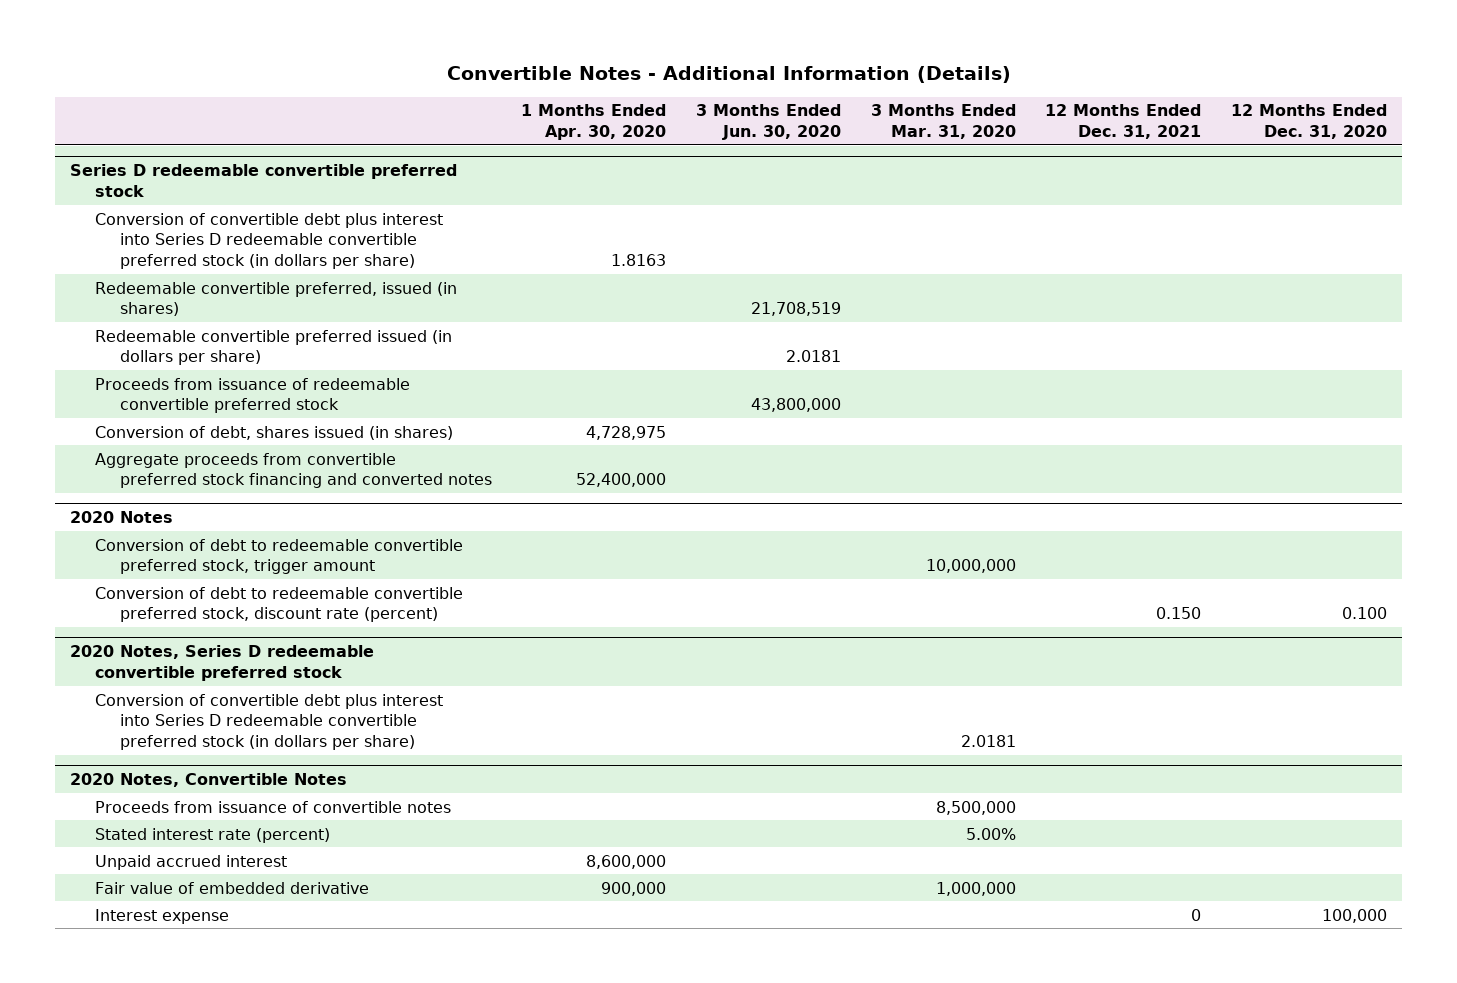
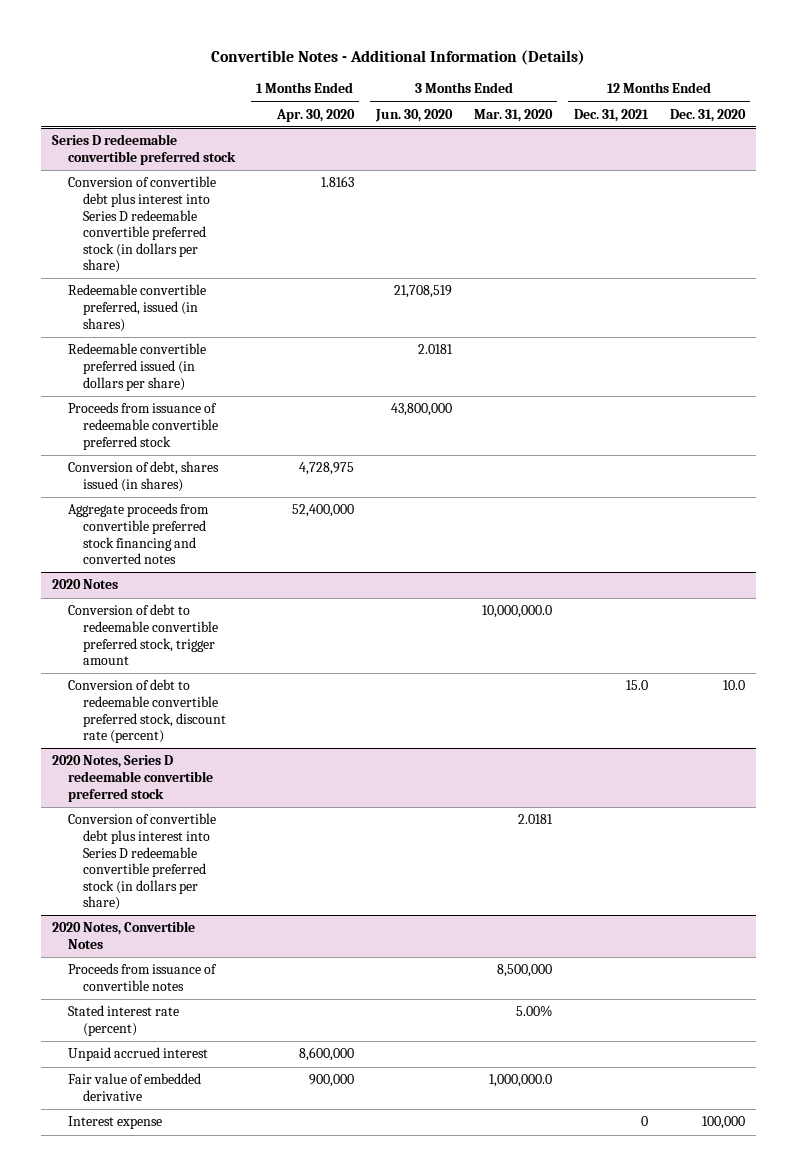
@ 2020 Notes
- Conversion of debt to redeemable convertible preferred stock, trigger amount | | | 10,000,000 | |
- Conversion of debt to redeemable convertible preferred stock, discount rate (percent) | | | | 0.150 | 0.100
+ Conversion of debt to redeemable convertible preferred stock, trigger amount | | | 10,000,000.0 | |
+ Conversion of debt to redeemable convertible preferred stock, discount rate (percent) | | | | 15.0 | 10.0
@ 2020 Notes, Convertible Notes
- Fair value of embedded derivative | 900,000 | | 1,000,000 | |
+ Fair value of embedded derivative | 900,000 | | 1,000,000.0 | |

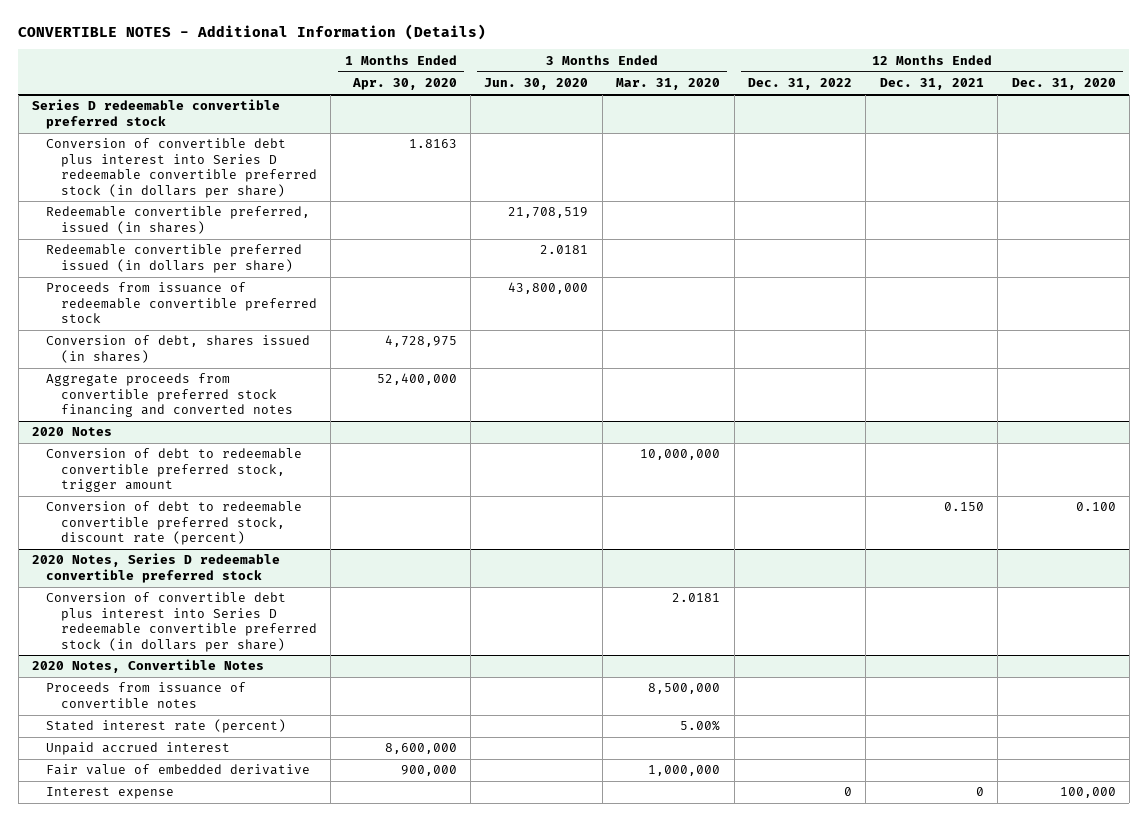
- Convertible Notes - Additional Information (Details)
+ CONVERTIBLE NOTES - Additional Information (Details)
- | 1 Months Ended Apr. 30, 2020 | 3 Months Ended Jun. 30, 2020 | 3 Months Ended Mar. 31, 2020 | 12 Months Ended Dec. 31, 2021 | 12 Months Ended Dec. 31, 2020
+ | 1 Months Ended Apr. 30, 2020 | 3 Months Ended Jun. 30, 2020 | 3 Months Ended Mar. 31, 2020 | 12 Months Ended Dec. 31, 2022 | 12 Months Ended Dec. 31, 2021 | 12 Months Ended Dec. 31, 2020
@ 2020 Notes
- Conversion of debt to redeemable convertible preferred stock, trigger amount | | | 10,000,000.0 | |
- Conversion of debt to redeemable convertible preferred stock, discount rate (percent) | | | | 15.0 | 10.0
+ Conversion of debt to redeemable convertible preferred stock, trigger amount | | | 10,000,000 | | |
+ Conversion of debt to redeemable convertible preferred stock, discount rate (percent) | | | | | 0.150 | 0.100
@ 2020 Notes, Convertible Notes
- Fair value of embedded derivative | 900,000 | | 1,000,000.0 | |
+ Fair value of embedded derivative | 900,000 | | 1,000,000 | | |

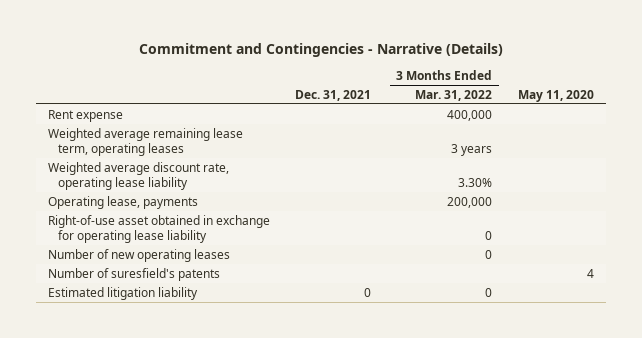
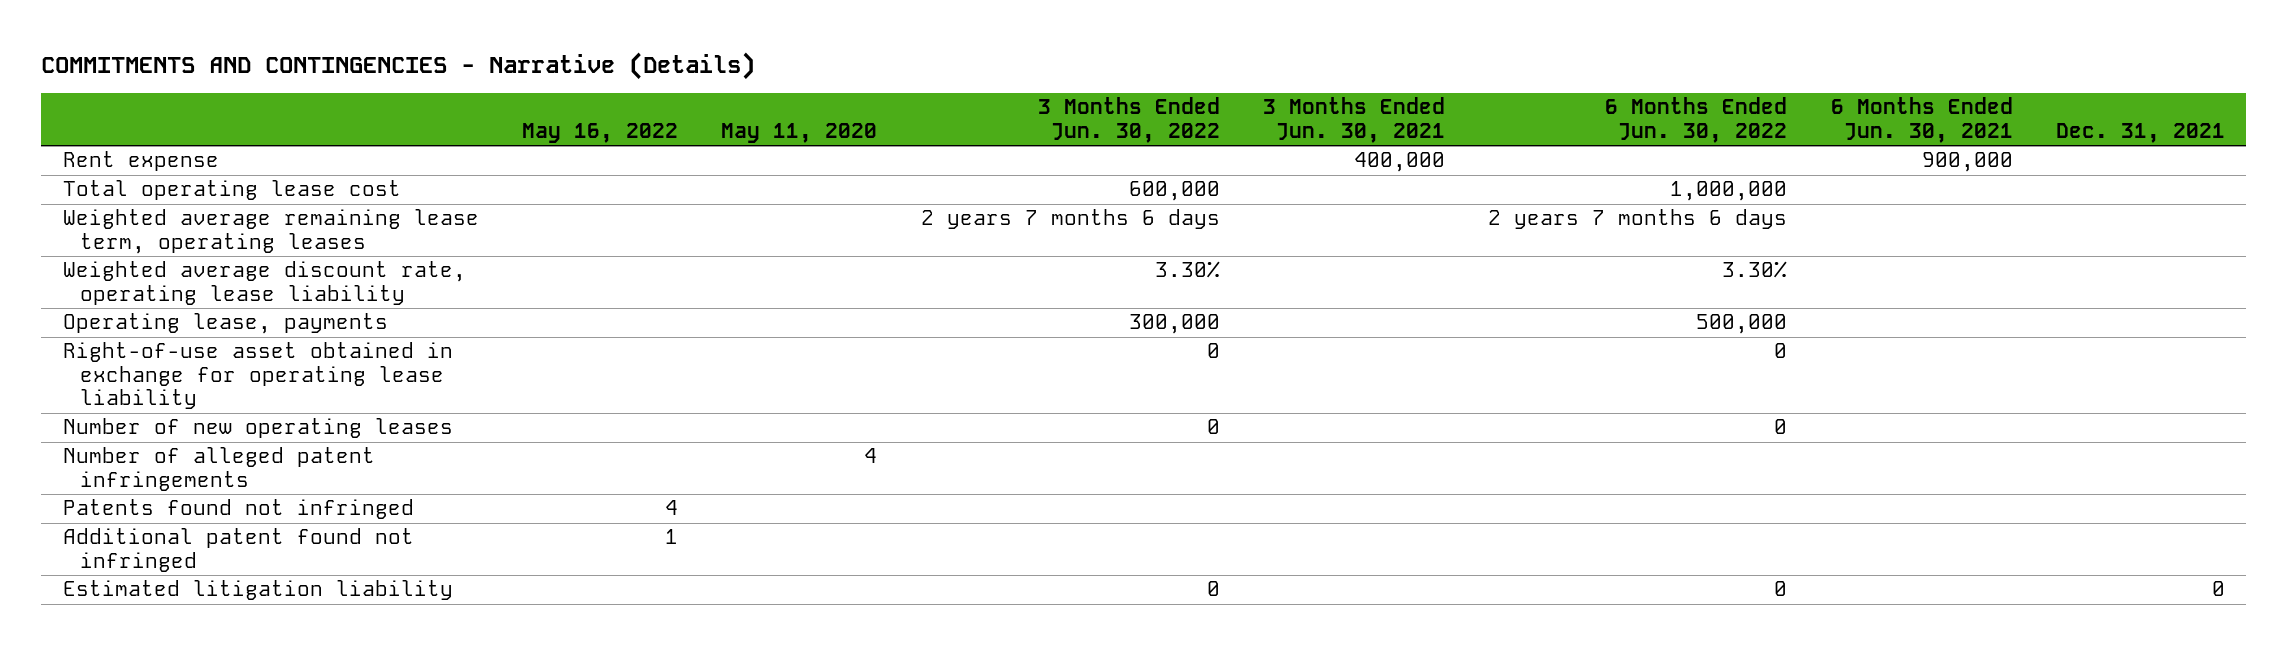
- Commitment and Contingencies - Narrative (Details)
+ COMMITMENTS AND CONTINGENCIES - Narrative (Details)
- | Dec. 31, 2021 | 3 Months Ended Mar. 31, 2022 | May 11, 2020
+ | May 16, 2022 | May 11, 2020 | 3 Months Ended Jun. 30, 2022 | 3 Months Ended Jun. 30, 2021 | 6 Months Ended Jun. 30, 2022 | 6 Months Ended Jun. 30, 2021 | Dec. 31, 2021
+ Total operating lease cost | | | 600,000 | | 1,000,000 | |
- Number of suresfield's patents | | | 4
+ Number of alleged patent infringements | | 4 | | | | |
+ Patents found not infringed | 4 | | | | | |
+ Additional patent found not infringed | 1 | | | | | |

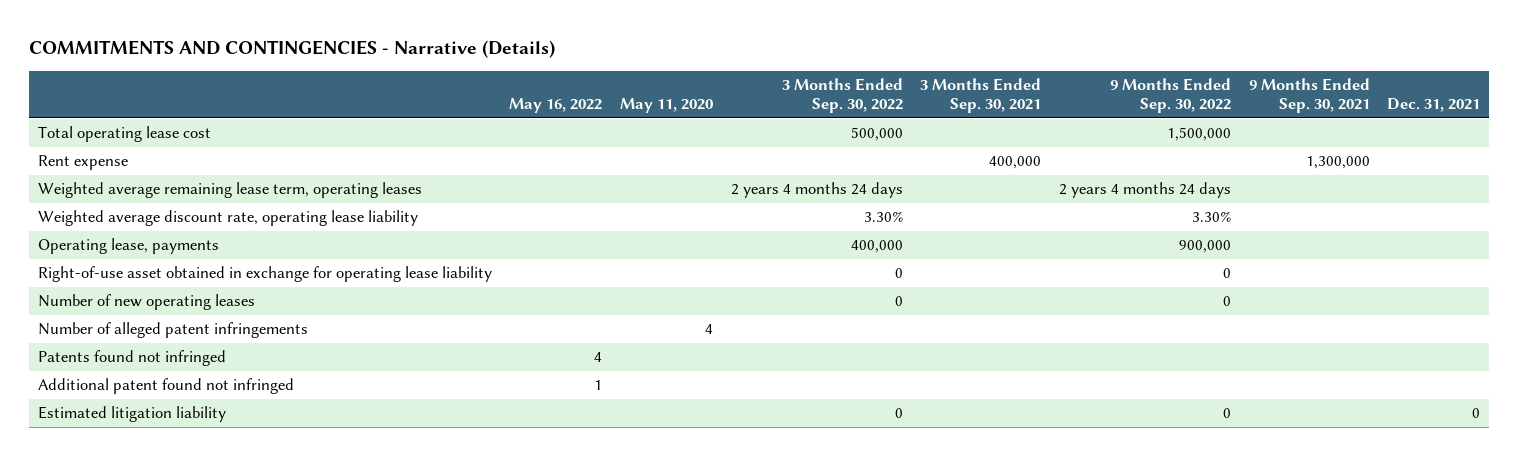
- | May 16, 2022 | May 11, 2020 | 3 Months Ended Jun. 30, 2022 | 3 Months Ended Jun. 30, 2021 | 6 Months Ended Jun. 30, 2022 | 6 Months Ended Jun. 30, 2021 | Dec. 31, 2021
+ | May 16, 2022 | May 11, 2020 | 3 Months Ended Sep. 30, 2022 | 3 Months Ended Sep. 30, 2021 | 9 Months Ended Sep. 30, 2022 | 9 Months Ended Sep. 30, 2021 | Dec. 31, 2021
moved down: Rent expense | | | | 400,000 | | 1,300,000 |

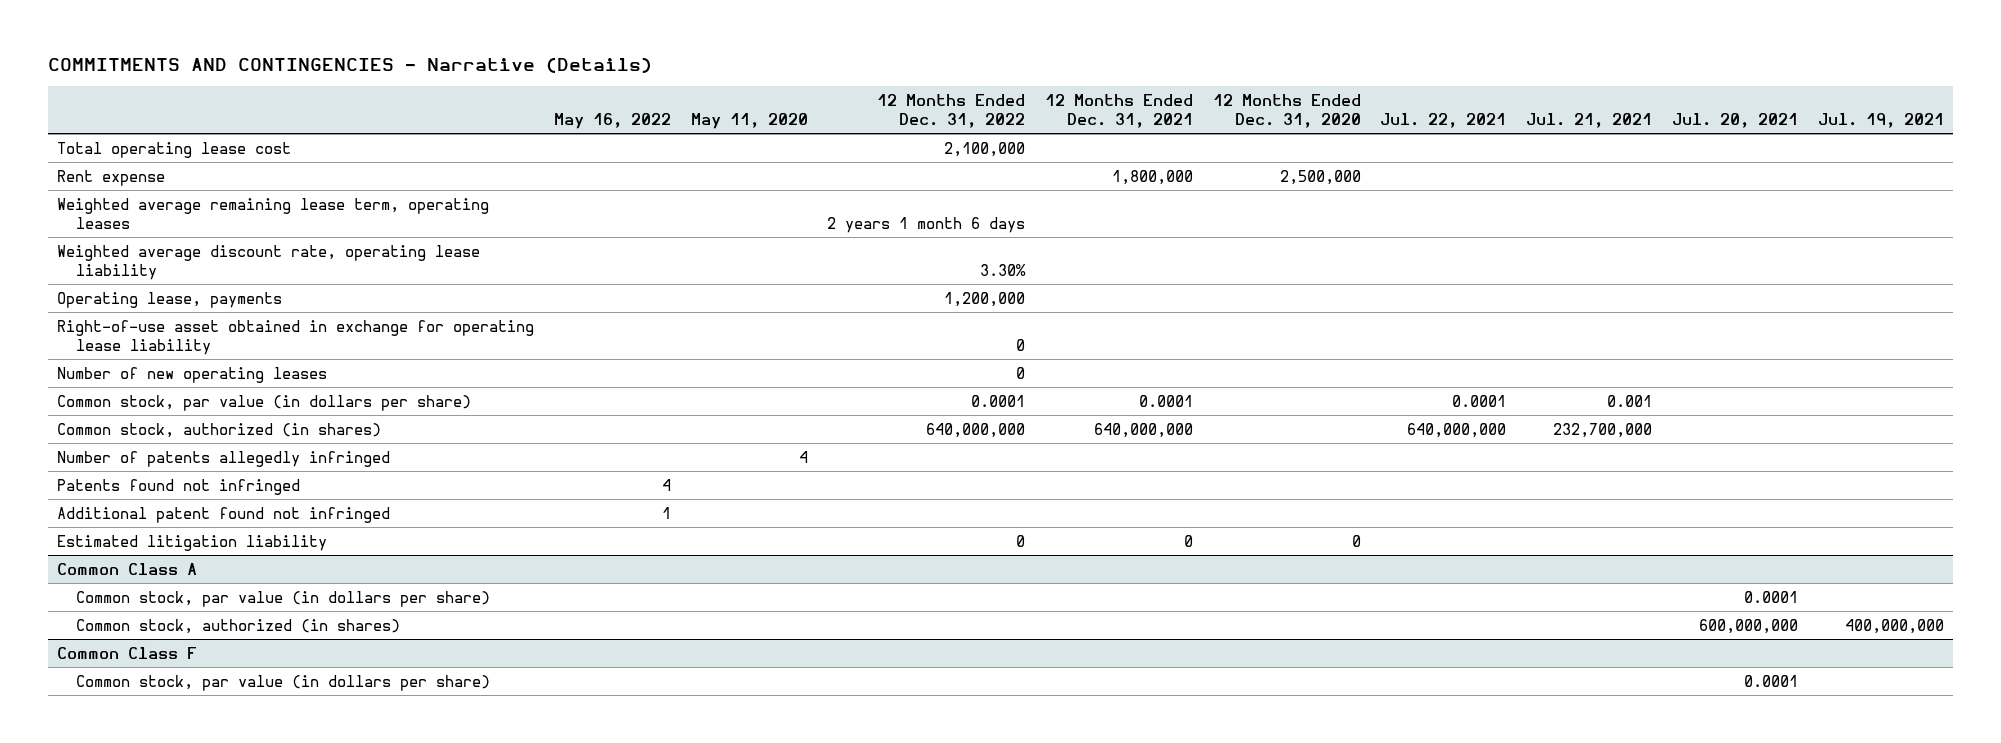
- | May 16, 2022 | May 11, 2020 | 3 Months Ended Sep. 30, 2022 | 3 Months Ended Sep. 30, 2021 | 9 Months Ended Sep. 30, 2022 | 9 Months Ended Sep. 30, 2021 | Dec. 31, 2021
+ | May 16, 2022 | May 11, 2020 | 12 Months Ended Dec. 31, 2022 | 12 Months Ended Dec. 31, 2021 | 12 Months Ended Dec. 31, 2020 | Jul. 22, 2021 | Jul. 21, 2021 | Jul. 20, 2021 | Jul. 19, 2021
- Number of alleged patent infringements | | 4 | | | | |
+ Common stock, par value (in dollars per share) | | | 0.0001 | 0.0001 | | 0.0001 | 0.001 | |
+ Common stock, authorized (in shares) | | | 640,000,000 | 640,000,000 | | 640,000,000 | 232,700,000 | |
+ Number of patents allegedly infringed | | 4 | | | | | | |
+ Common Class A
+ Common stock, par value (in dollars per share) | | | | | | | | 0.0001 |
+ Common stock, authorized (in shares) | | | | | | | | 600,000,000 | 400,000,000
+ Common Class F
+ Common stock, par value (in dollars per share) | | | | | | | | 0.0001 |

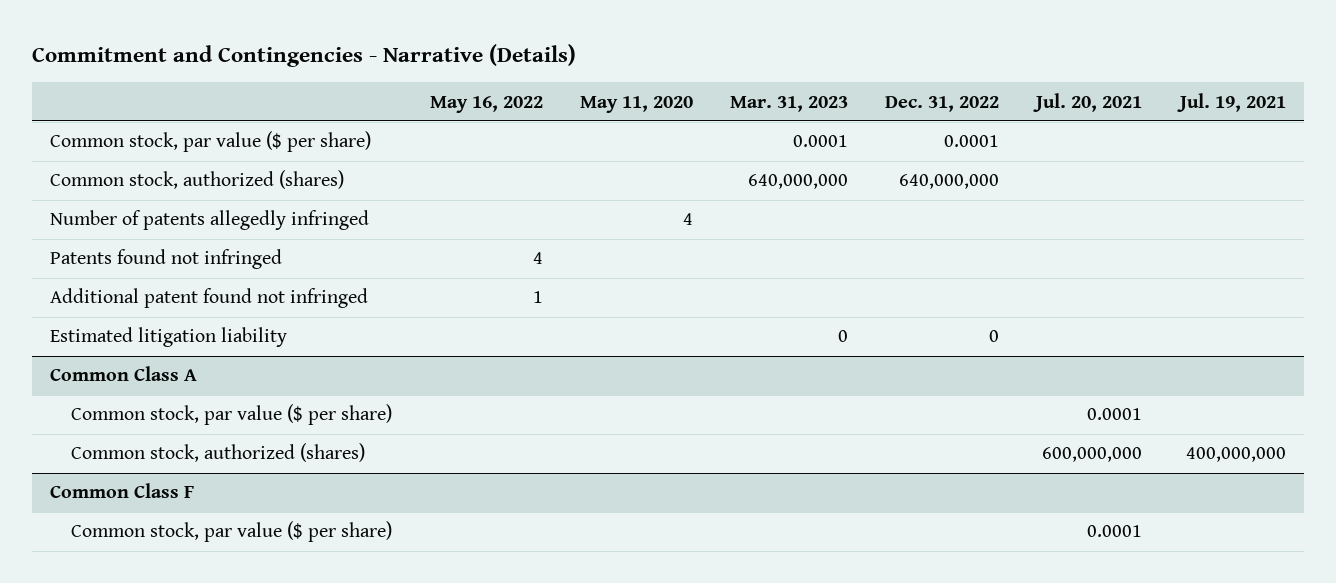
- COMMITMENTS AND CONTINGENCIES - Narrative (Details)
+ Commitment and Contingencies - Narrative (Details)
- | May 16, 2022 | May 11, 2020 | 12 Months Ended Dec. 31, 2022 | 12 Months Ended Dec. 31, 2021 | 12 Months Ended Dec. 31, 2020 | Jul. 22, 2021 | Jul. 21, 2021 | Jul. 20, 2021 | Jul. 19, 2021
+ | May 16, 2022 | May 11, 2020 | Mar. 31, 2023 | Dec. 31, 2022 | Jul. 20, 2021 | Jul. 19, 2021
- Total operating lease cost | | | 2,100,000 | | | | | |
- Rent expense | | | | 1,800,000 | 2,500,000 | | | |
- Weighted average remaining lease term, operating leases | | | 2 years 1 month 6 days | | | | | |
- Weighted average discount rate, operating lease liability | | | 3.30% | | | | | |
- Operating lease, payments | | | 1,200,000 | | | | | |
- Right-of-use asset obtained in exchange for operating lease liability | | | 0 | | | | | |
- Number of new operating leases | | | 0 | | | | | |
- Common stock, par value (in dollars per share) | | | 0.0001 | 0.0001 | | 0.0001 | 0.001 | |
- Common stock, authorized (in shares) | | | 640,000,000 | 640,000,000 | | 640,000,000 | 232,700,000 | |
+ Common stock, par value ($ per share) | | | 0.0001 | 0.0001 | |
+ Common stock, authorized (shares) | | | 640,000,000 | 640,000,000 | |
@ Common Class A
- Common stock, par value (in dollars per share) | | | | | | | | 0.0001 |
- Common stock, authorized (in shares) | | | | | | | | 600,000,000 | 400,000,000
+ Common stock, par value ($ per share) | | | | | 0.0001 |
+ Common stock, authorized (shares) | | | | | 600,000,000 | 400,000,000
@ Common Class F
- Common stock, par value (in dollars per share) | | | | | | | | 0.0001 |
+ Common stock, par value ($ per share) | | | | | 0.0001 |

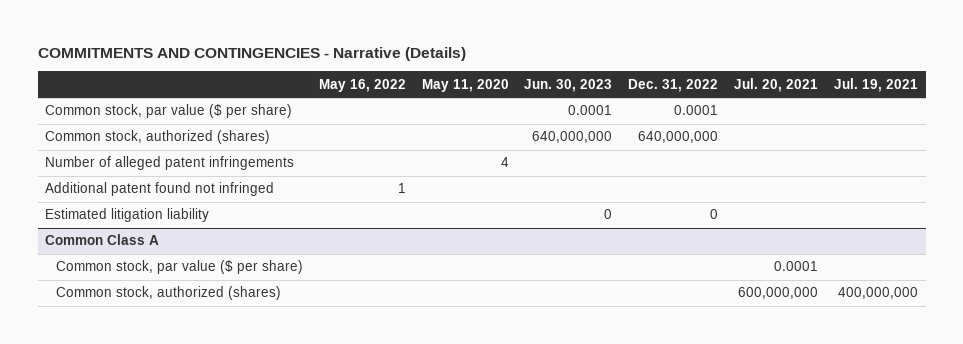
- Commitment and Contingencies - Narrative (Details)
+ COMMITMENTS AND CONTINGENCIES - Narrative (Details)
- | May 16, 2022 | May 11, 2020 | Mar. 31, 2023 | Dec. 31, 2022 | Jul. 20, 2021 | Jul. 19, 2021
+ | May 16, 2022 | May 11, 2020 | Jun. 30, 2023 | Dec. 31, 2022 | Jul. 20, 2021 | Jul. 19, 2021
- Number of patents allegedly infringed | | 4 | | | |
- Patents found not infringed | 4 | | | | |
+ Number of alleged patent infringements | | 4 | | | |
- Common Class F
- Common stock, par value ($ per share) | | | | | 0.0001 |

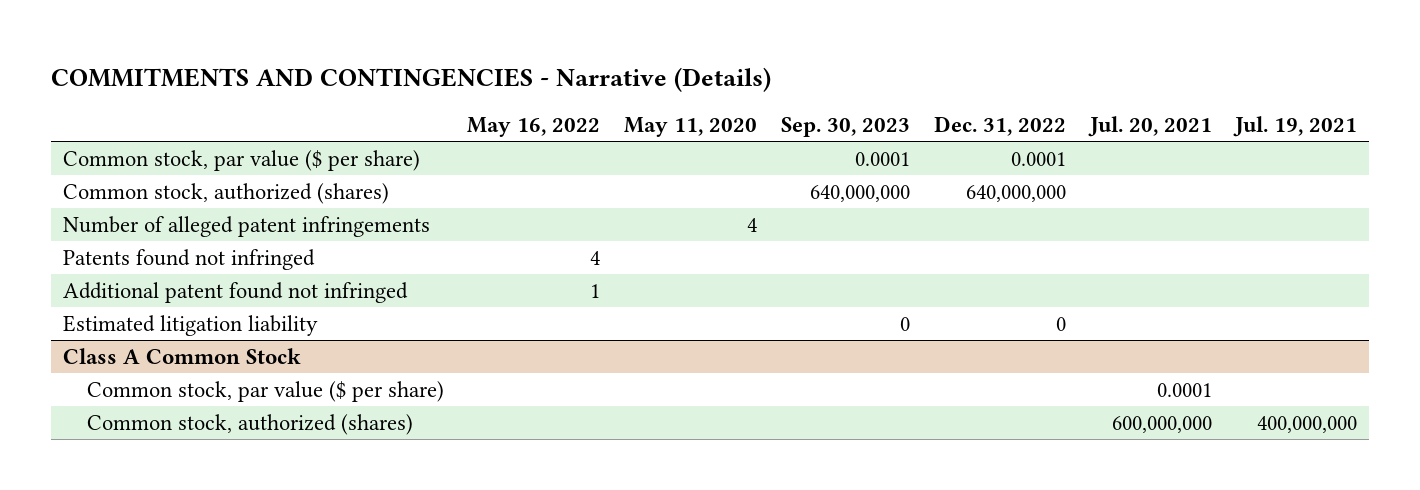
- | May 16, 2022 | May 11, 2020 | Jun. 30, 2023 | Dec. 31, 2022 | Jul. 20, 2021 | Jul. 19, 2021
+ | May 16, 2022 | May 11, 2020 | Sep. 30, 2023 | Dec. 31, 2022 | Jul. 20, 2021 | Jul. 19, 2021
+ Patents found not infringed | 4 | | | | |
- Common Class A
+ Class A Common Stock

